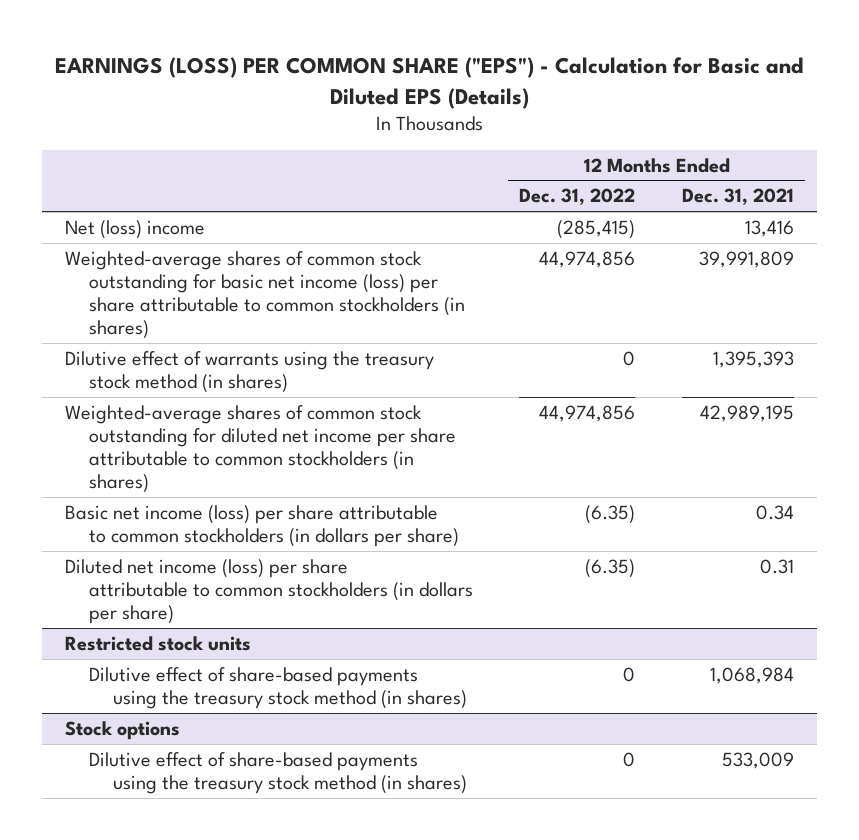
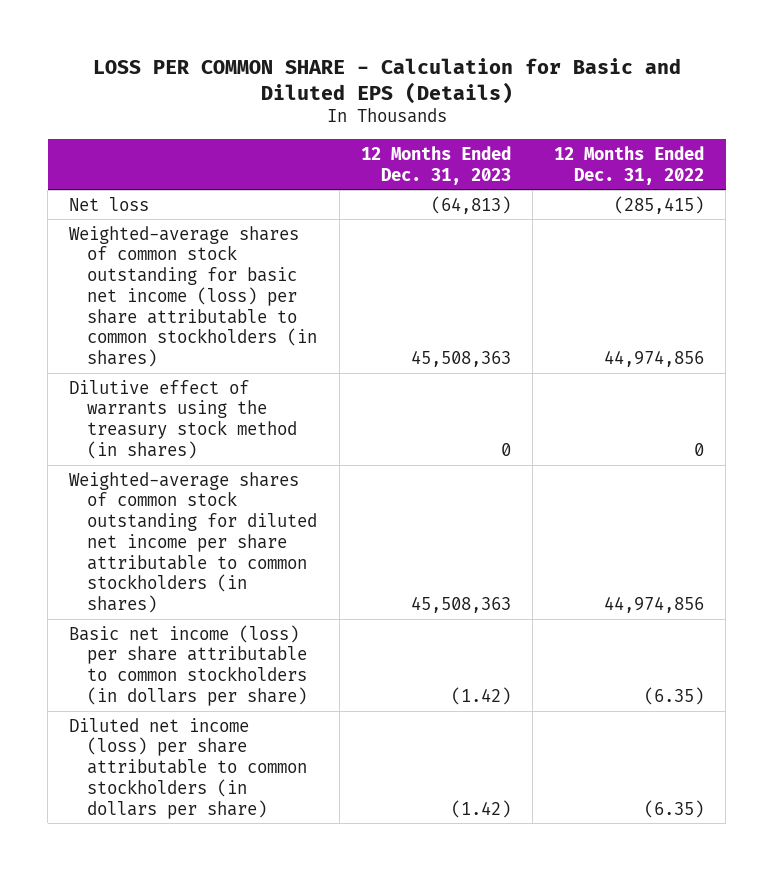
- EARNINGS (LOSS) PER COMMON SHARE ("EPS") - Calculation for Basic and Diluted EPS (Details)
+ LOSS PER COMMON SHARE - Calculation for Basic and Diluted EPS (Details)
- | 12 Months Ended Dec. 31, 2022 | 12 Months Ended Dec. 31, 2021
+ | 12 Months Ended Dec. 31, 2023 | 12 Months Ended Dec. 31, 2022
- Net (loss) income | (285,415) | 13,416
+ Net loss | (64,813) | (285,415)
- Restricted stock units
- Dilutive effect of share-based payments using the treasury stock method (in shares) | 0 | 1,068,984
- Stock options
- Dilutive effect of share-based payments using the treasury stock method (in shares) | 0 | 533,009

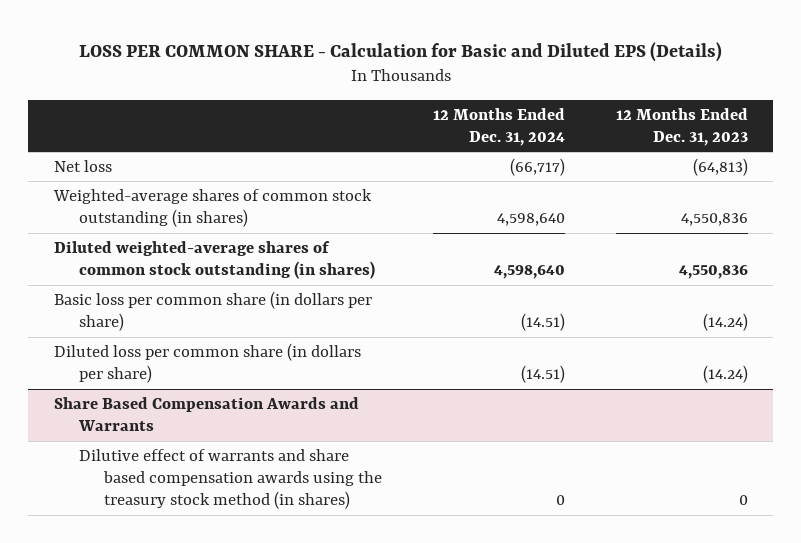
- | 12 Months Ended Dec. 31, 2023 | 12 Months Ended Dec. 31, 2022
+ | 12 Months Ended Dec. 31, 2024 | 12 Months Ended Dec. 31, 2023
- Weighted-average shares of common stock outstanding for basic net income (loss) per share attributable to common stockholders (in shares) | 45,508,363 | 44,974,856
- Dilutive effect of warrants using the treasury stock method (in shares) | 0 | 0
- Weighted-average shares of common stock outstanding for diluted net income per share attributable to common stockholders (in shares) | 45,508,363 | 44,974,856
- Basic net income (loss) per share attributable to common stockholders (in dollars per share) | (1.42) | (6.35)
- Diluted net income (loss) per share attributable to common stockholders (in dollars per share) | (1.42) | (6.35)
+ Weighted-average shares of common stock outstanding (in shares) | 4,598,640 | 4,550,836
+ Diluted weighted-average shares of common stock outstanding (in shares) | 4,598,640 | 4,550,836
+ Basic loss per common share (in dollars per share) | (14.51) | (14.24)
+ Diluted loss per common share (in dollars per share) | (14.51) | (14.24)
+ Share Based Compensation Awards and Warrants
+ Dilutive effect of warrants and share based compensation awards using the treasury stock method (in shares) | 0 | 0

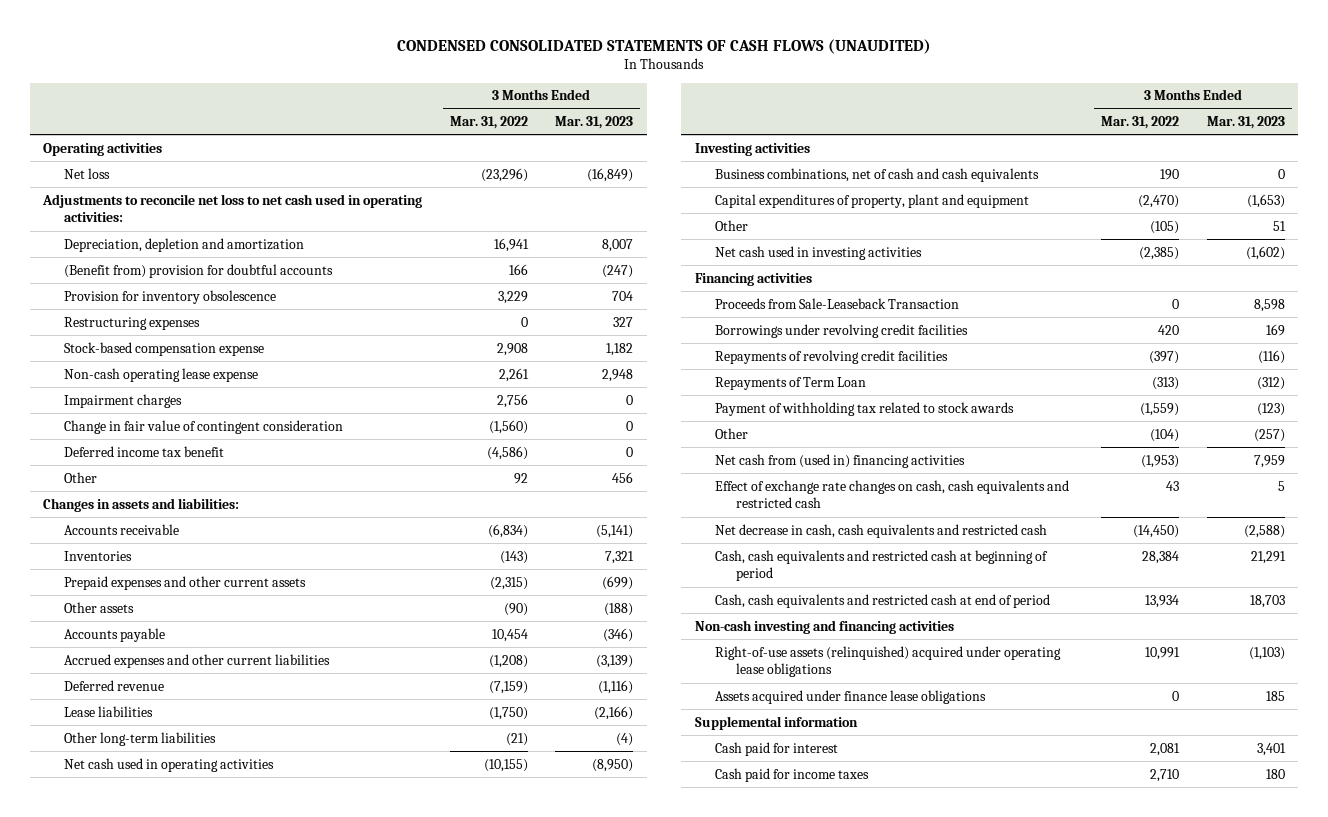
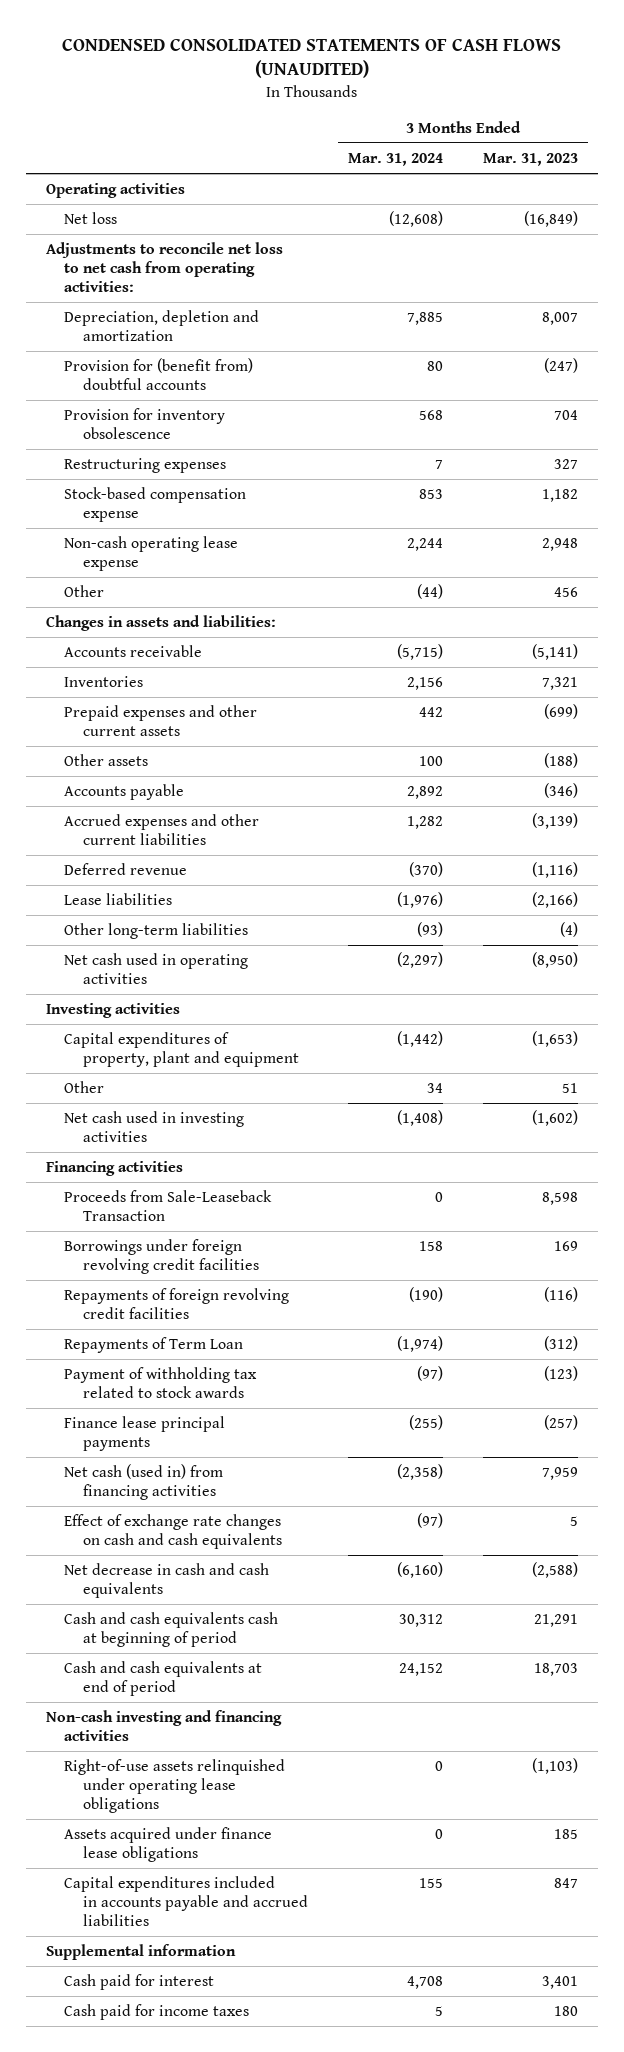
- | 3 Months Ended Mar. 31, 2022 | 3 Months Ended Mar. 31, 2023
+ | 3 Months Ended Mar. 31, 2024 | 3 Months Ended Mar. 31, 2023
- Adjustments to reconcile net loss to net cash used in operating activities:
+ Adjustments to reconcile net loss to net cash from operating activities:
- (Benefit from) provision for doubtful accounts | 166 | (247)
+ Provision for (benefit from) doubtful accounts | 80 | (247)
- Impairment charges | 2,756 | 0
- Change in fair value of contingent consideration | (1,560) | 0
- Deferred income tax benefit | (4,586) | 0
- Business combinations, net of cash and cash equivalents | 190 | 0
- Borrowings under revolving credit facilities | 420 | 169
- Repayments of revolving credit facilities | (397) | (116)
+ Borrowings under foreign revolving credit facilities | 158 | 169
+ Repayments of foreign revolving credit facilities | (190) | (116)
- Other | (104) | (257)
- Net cash from (used in) financing activities | (1,953) | 7,959
- Effect of exchange rate changes on cash, cash equivalents and restricted cash | 43 | 5
- Net decrease in cash, cash equivalents and restricted cash | (14,450) | (2,588)
- Cash, cash equivalents and restricted cash at beginning of period | 28,384 | 21,291
- Cash, cash equivalents and restricted cash at end of period | 13,934 | 18,703
+ Finance lease principal payments | (255) | (257)
+ Net cash (used in) from financing activities | (2,358) | 7,959
+ Effect of exchange rate changes on cash and cash equivalents | (97) | 5
+ Net decrease in cash and cash equivalents | (6,160) | (2,588)
+ Cash and cash equivalents cash at beginning of period | 30,312 | 21,291
+ Cash and cash equivalents at end of period | 24,152 | 18,703
- Right-of-use assets (relinquished) acquired under operating lease obligations | 10,991 | (1,103)
+ Right-of-use assets relinquished under operating lease obligations | 0 | (1,103)
+ Capital expenditures included in accounts payable and accrued liabilities | 155 | 847

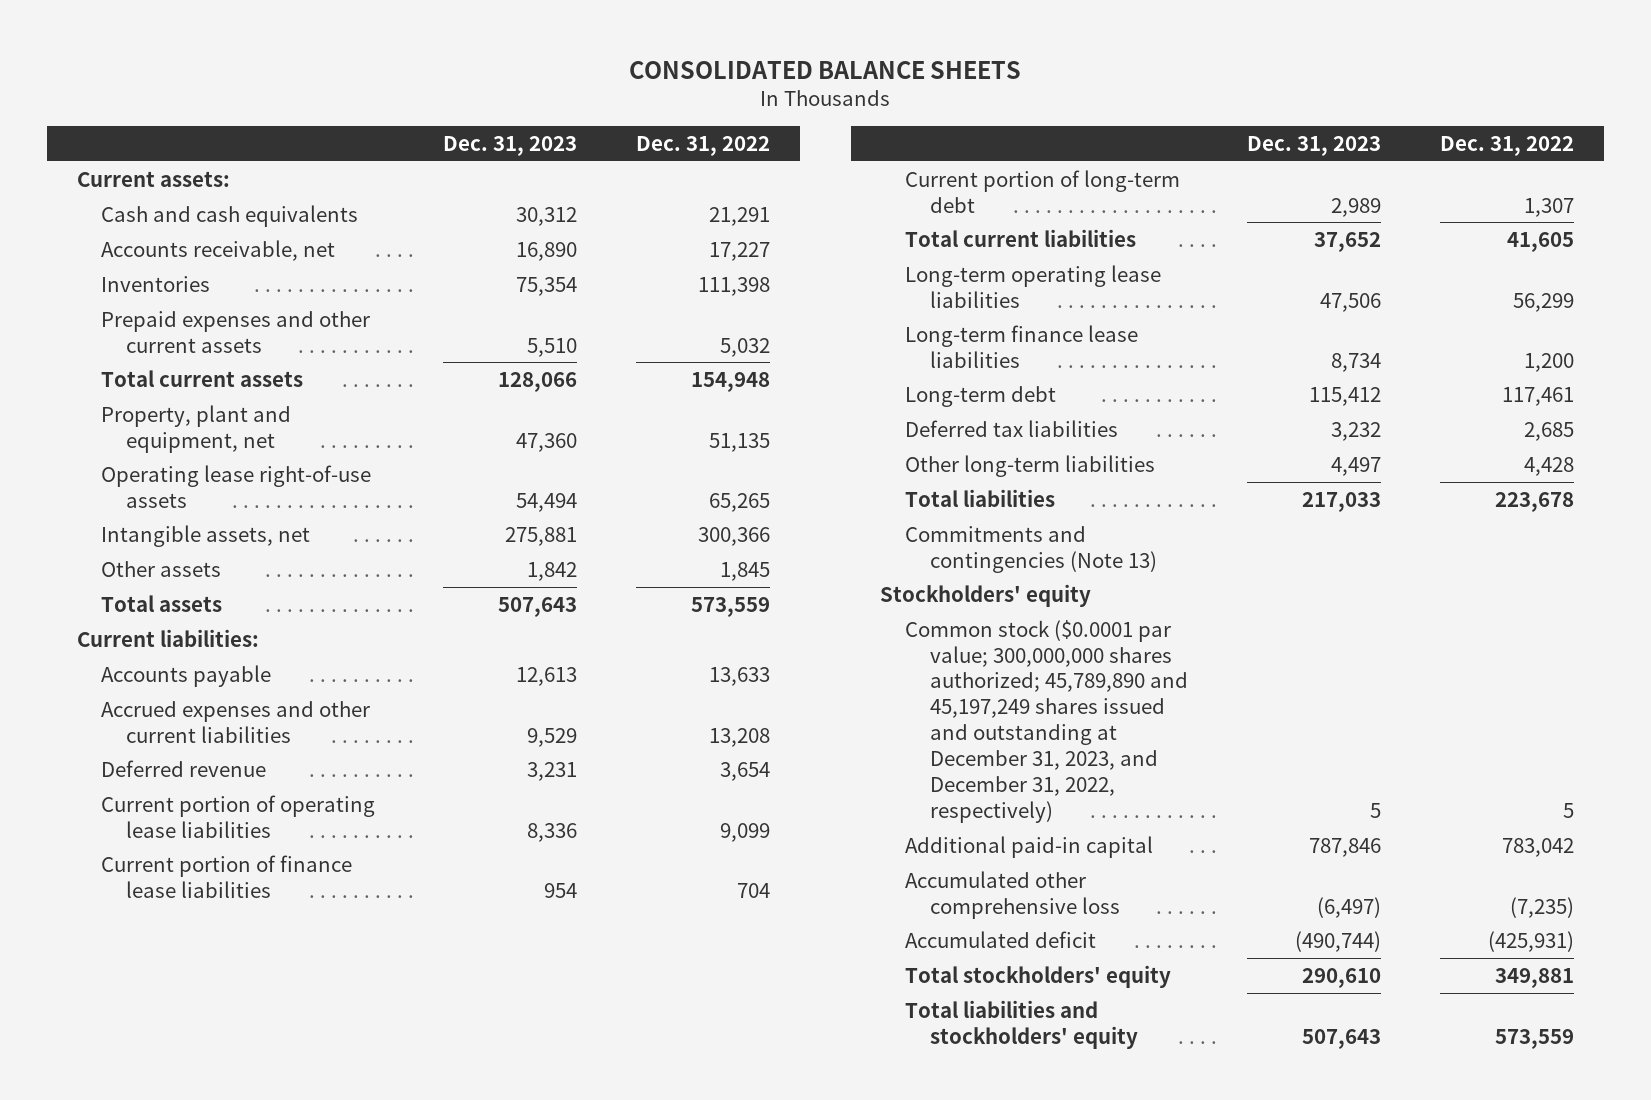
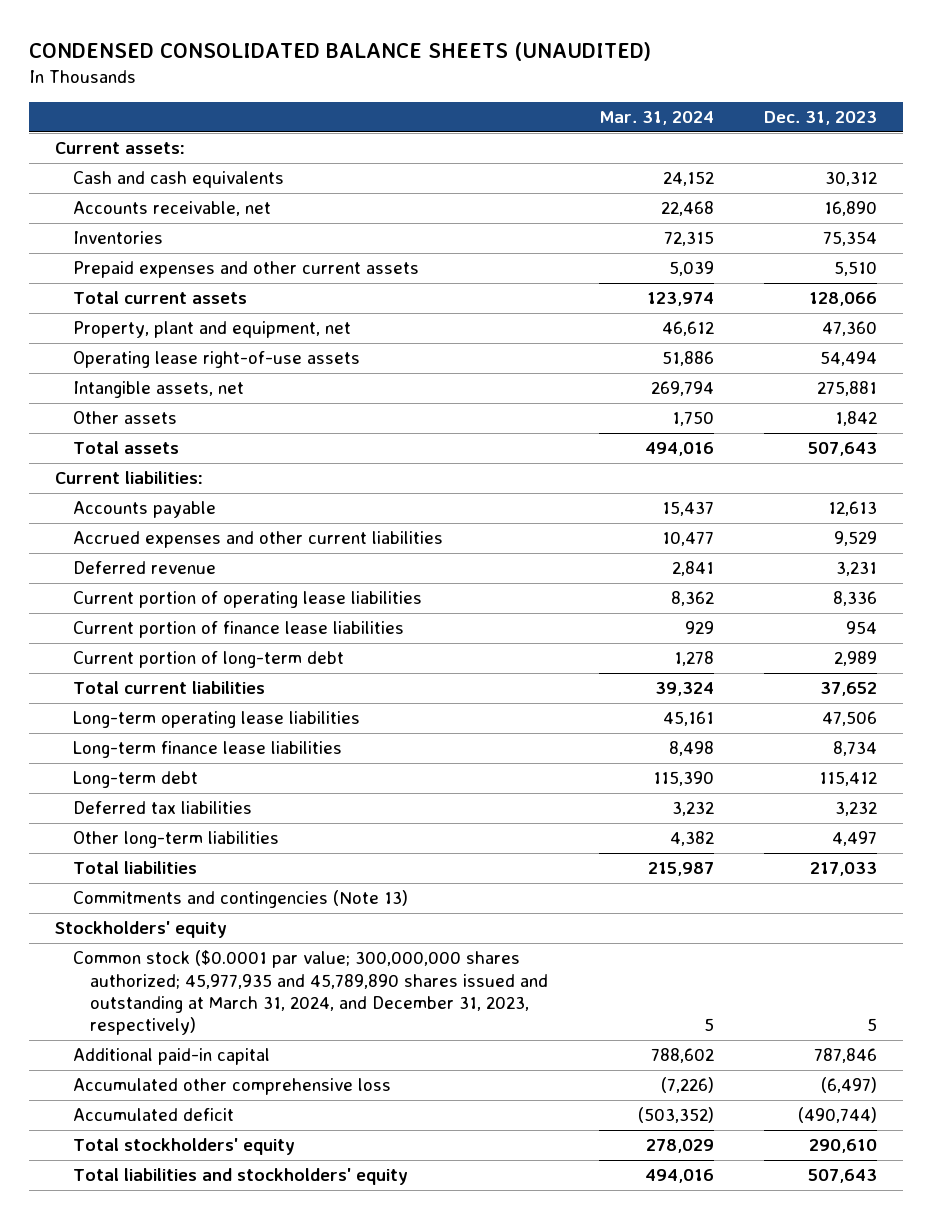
- CONSOLIDATED BALANCE SHEETS
+ CONDENSED CONSOLIDATED BALANCE SHEETS (UNAUDITED)
- | Dec. 31, 2023 | Dec. 31, 2022
+ | Mar. 31, 2024 | Dec. 31, 2023
- Common stock ($0.0001 par value; 300,000,000 shares authorized; 45,789,890 and 45,197,249 shares issued and outstanding at December 31, 2023, and December 31, 2022, respectively) | 5 | 5
+ Common stock ($0.0001 par value; 300,000,000 shares authorized; 45,977,935 and 45,789,890 shares issued and outstanding at March 31, 2024, and December 31, 2023, respectively) | 5 | 5

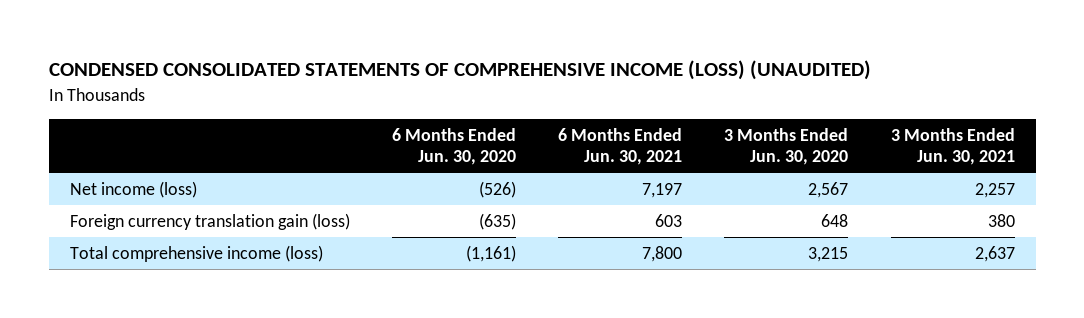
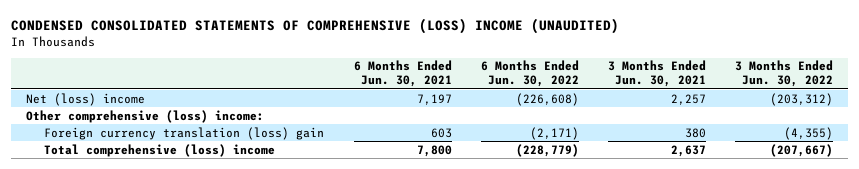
- CONDENSED CONSOLIDATED STATEMENTS OF COMPREHENSIVE INCOME (LOSS) (UNAUDITED)
+ CONDENSED CONSOLIDATED STATEMENTS OF COMPREHENSIVE (LOSS) INCOME (UNAUDITED)
- | 6 Months Ended Jun. 30, 2020 | 6 Months Ended Jun. 30, 2021 | 3 Months Ended Jun. 30, 2020 | 3 Months Ended Jun. 30, 2021
+ | 6 Months Ended Jun. 30, 2021 | 6 Months Ended Jun. 30, 2022 | 3 Months Ended Jun. 30, 2021 | 3 Months Ended Jun. 30, 2022
- Net income (loss) | (526) | 7,197 | 2,567 | 2,257
- Foreign currency translation gain (loss) | (635) | 603 | 648 | 380
- Total comprehensive income (loss) | (1,161) | 7,800 | 3,215 | 2,637
+ Net (loss) income | 7,197 | (226,608) | 2,257 | (203,312)
+ Other comprehensive (loss) income:
+ Foreign currency translation (loss) gain | 603 | (2,171) | 380 | (4,355)
+ Total comprehensive (loss) income | 7,800 | (228,779) | 2,637 | (207,667)

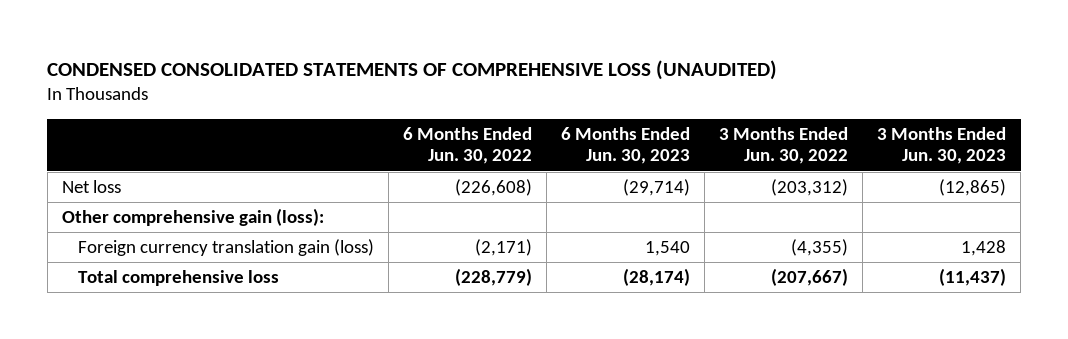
- CONDENSED CONSOLIDATED STATEMENTS OF COMPREHENSIVE (LOSS) INCOME (UNAUDITED)
+ CONDENSED CONSOLIDATED STATEMENTS OF COMPREHENSIVE LOSS (UNAUDITED)
- | 6 Months Ended Jun. 30, 2021 | 6 Months Ended Jun. 30, 2022 | 3 Months Ended Jun. 30, 2021 | 3 Months Ended Jun. 30, 2022
+ | 6 Months Ended Jun. 30, 2022 | 6 Months Ended Jun. 30, 2023 | 3 Months Ended Jun. 30, 2022 | 3 Months Ended Jun. 30, 2023
- Net (loss) income | 7,197 | (226,608) | 2,257 | (203,312)
- Other comprehensive (loss) income:
- Foreign currency translation (loss) gain | 603 | (2,171) | 380 | (4,355)
- Total comprehensive (loss) income | 7,800 | (228,779) | 2,637 | (207,667)
+ Net loss | (226,608) | (29,714) | (203,312) | (12,865)
+ Other comprehensive gain (loss):
+ Foreign currency translation gain (loss) | (2,171) | 1,540 | (4,355) | 1,428
+ Total comprehensive loss | (228,779) | (28,174) | (207,667) | (11,437)

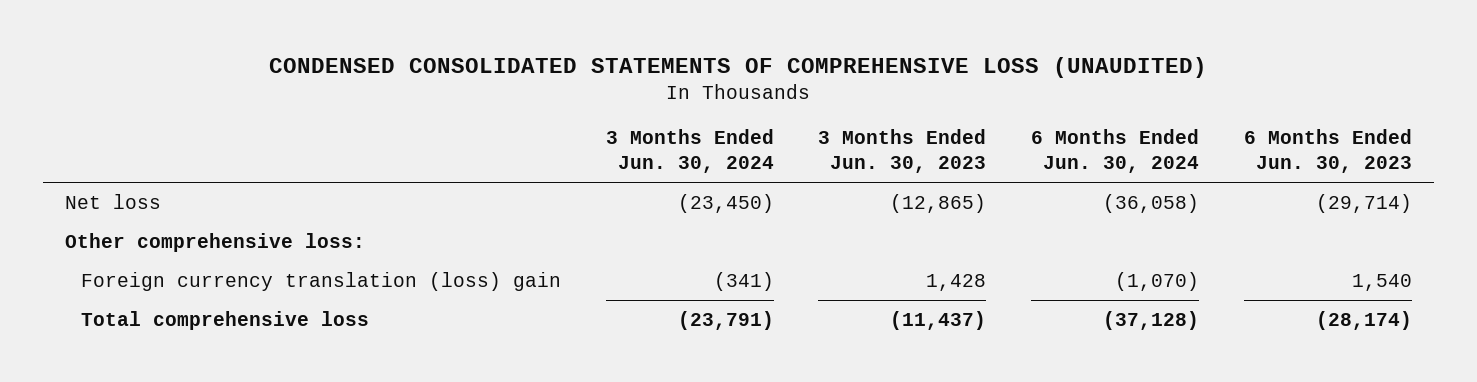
- | 6 Months Ended Jun. 30, 2022 | 6 Months Ended Jun. 30, 2023 | 3 Months Ended Jun. 30, 2022 | 3 Months Ended Jun. 30, 2023
+ | 3 Months Ended Jun. 30, 2024 | 3 Months Ended Jun. 30, 2023 | 6 Months Ended Jun. 30, 2024 | 6 Months Ended Jun. 30, 2023
- Other comprehensive gain (loss):
- Foreign currency translation gain (loss) | (2,171) | 1,540 | (4,355) | 1,428
+ Other comprehensive loss:
+ Foreign currency translation (loss) gain | (341) | 1,428 | (1,070) | 1,540

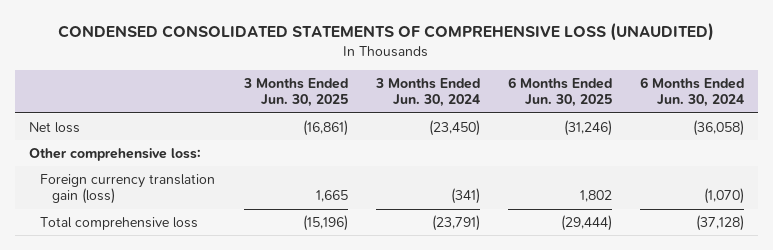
- | 3 Months Ended Jun. 30, 2024 | 3 Months Ended Jun. 30, 2023 | 6 Months Ended Jun. 30, 2024 | 6 Months Ended Jun. 30, 2023
+ | 3 Months Ended Jun. 30, 2025 | 3 Months Ended Jun. 30, 2024 | 6 Months Ended Jun. 30, 2025 | 6 Months Ended Jun. 30, 2024
- Foreign currency translation (loss) gain | (341) | 1,428 | (1,070) | 1,540
+ Foreign currency translation gain (loss) | 1,665 | (341) | 1,802 | (1,070)

